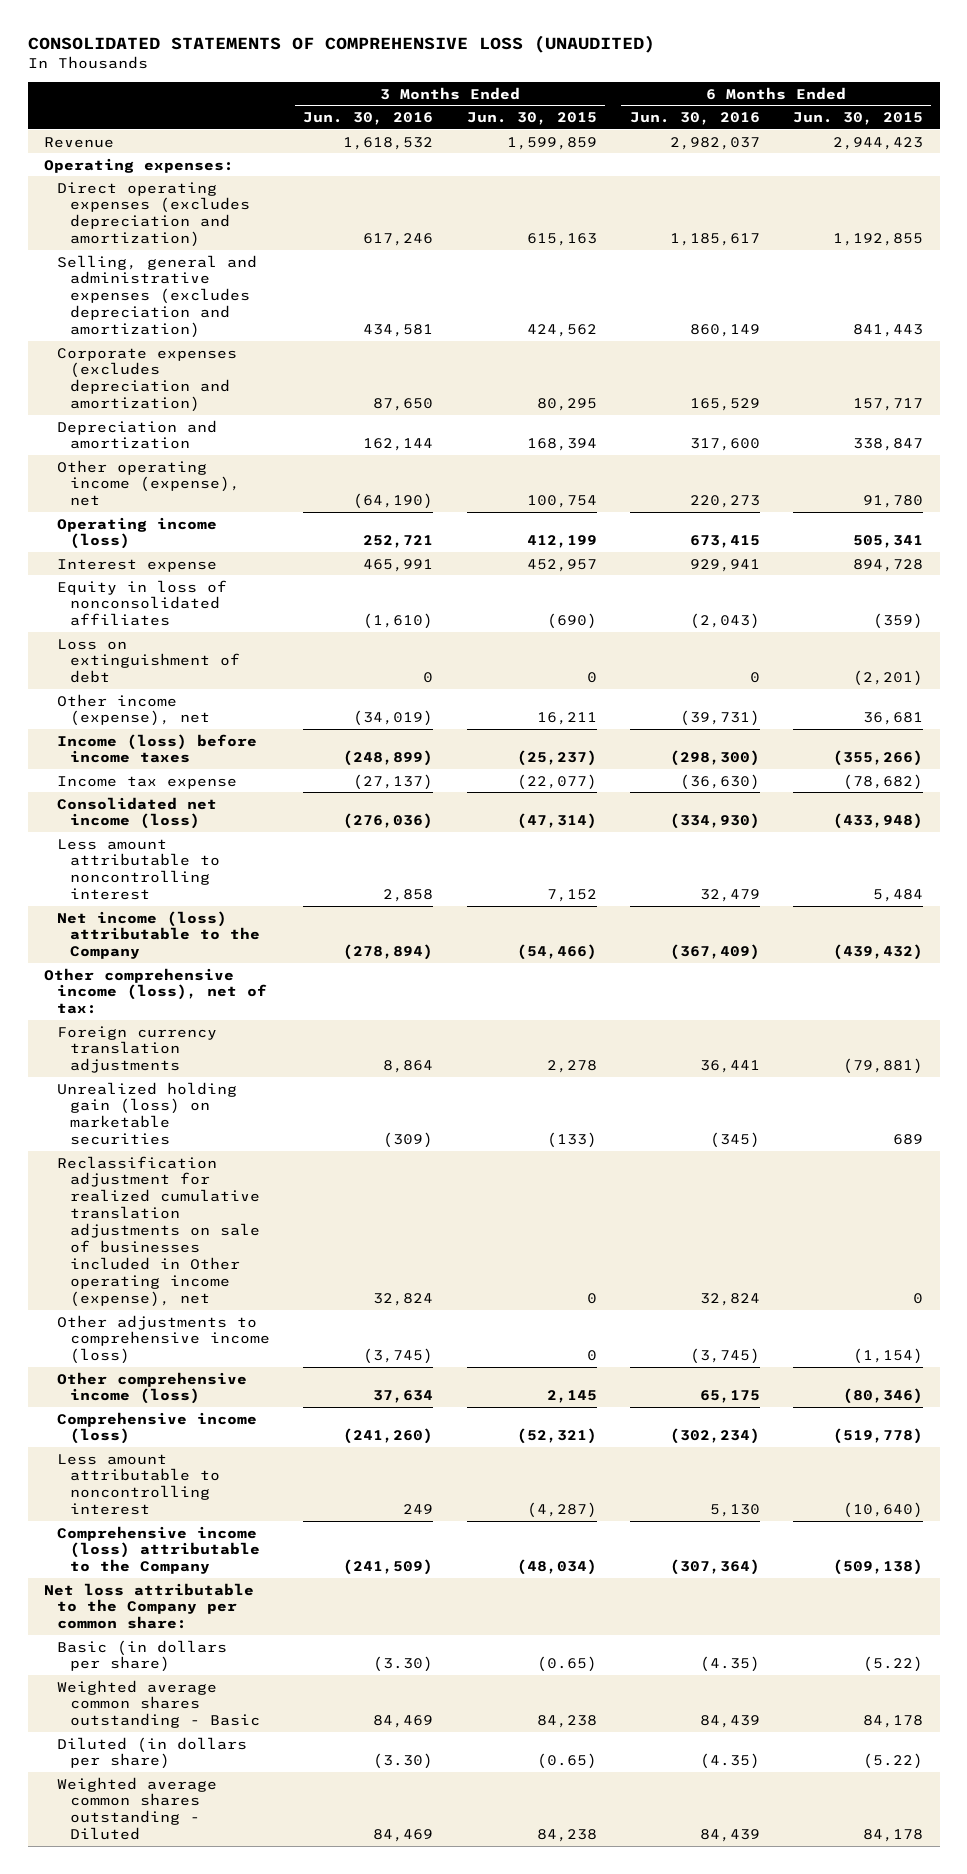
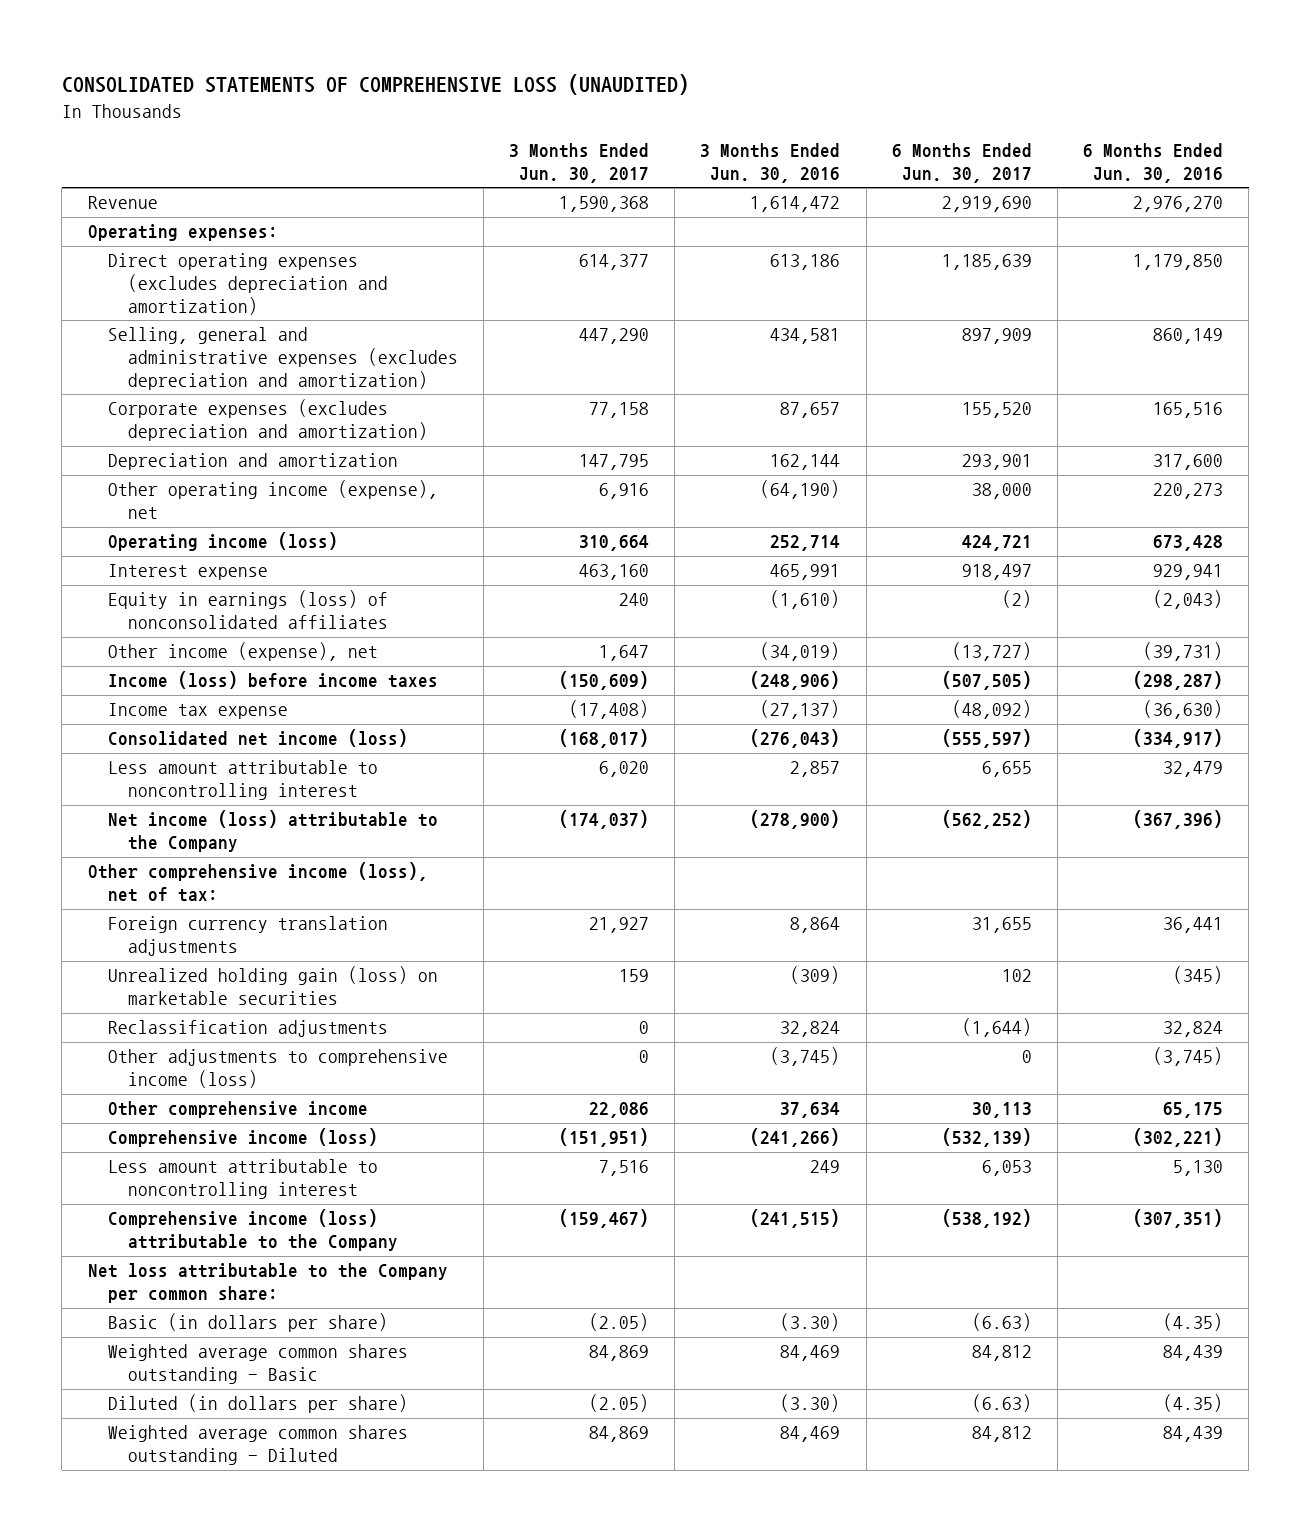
- | 3 Months Ended Jun. 30, 2016 | 3 Months Ended Jun. 30, 2015 | 6 Months Ended Jun. 30, 2016 | 6 Months Ended Jun. 30, 2015
+ | 3 Months Ended Jun. 30, 2017 | 3 Months Ended Jun. 30, 2016 | 6 Months Ended Jun. 30, 2017 | 6 Months Ended Jun. 30, 2016
- Revenue | 1,618,532 | 1,599,859 | 2,982,037 | 2,944,423
+ Revenue | 1,590,368 | 1,614,472 | 2,919,690 | 2,976,270
- Direct operating expenses (excludes depreciation and amortization) | 617,246 | 615,163 | 1,185,617 | 1,192,855
+ Direct operating expenses (excludes depreciation and amortization) | 614,377 | 613,186 | 1,185,639 | 1,179,850
- Corporate expenses (excludes depreciation and amortization) | 87,650 | 80,295 | 165,529 | 157,717
+ Corporate expenses (excludes depreciation and amortization) | 77,158 | 87,657 | 155,520 | 165,516
- Operating income (loss) | 252,721 | 412,199 | 673,415 | 505,341
+ Operating income (loss) | 310,664 | 252,714 | 424,721 | 673,428
- Equity in loss of nonconsolidated affiliates | (1,610) | (690) | (2,043) | (359)
- Loss on extinguishment of debt | 0 | 0 | 0 | (2,201)
+ Equity in earnings (loss) of nonconsolidated affiliates | 240 | (1,610) | (2) | (2,043)
- Income (loss) before income taxes | (248,899) | (25,237) | (298,300) | (355,266)
+ Income (loss) before income taxes | (150,609) | (248,906) | (507,505) | (298,287)
- Consolidated net income (loss) | (276,036) | (47,314) | (334,930) | (433,948)
- Less amount attributable to noncontrolling interest | 2,858 | 7,152 | 32,479 | 5,484
- Net income (loss) attributable to the Company | (278,894) | (54,466) | (367,409) | (439,432)
+ Consolidated net income (loss) | (168,017) | (276,043) | (555,597) | (334,917)
+ Less amount attributable to noncontrolling interest | 6,020 | 2,857 | 6,655 | 32,479
+ Net income (loss) attributable to the Company | (174,037) | (278,900) | (562,252) | (367,396)
- Reclassification adjustment for realized cumulative translation adjustments on sale of businesses included in Other operating income (expense), net | 32,824 | 0 | 32,824 | 0
+ Reclassification adjustments | 0 | 32,824 | (1,644) | 32,824
- Other comprehensive income (loss) | 37,634 | 2,145 | 65,175 | (80,346)
- Comprehensive income (loss) | (241,260) | (52,321) | (302,234) | (519,778)
+ Other comprehensive income | 22,086 | 37,634 | 30,113 | 65,175
+ Comprehensive income (loss) | (151,951) | (241,266) | (532,139) | (302,221)
- Comprehensive income (loss) attributable to the Company | (241,509) | (48,034) | (307,364) | (509,138)
+ Comprehensive income (loss) attributable to the Company | (159,467) | (241,515) | (538,192) | (307,351)

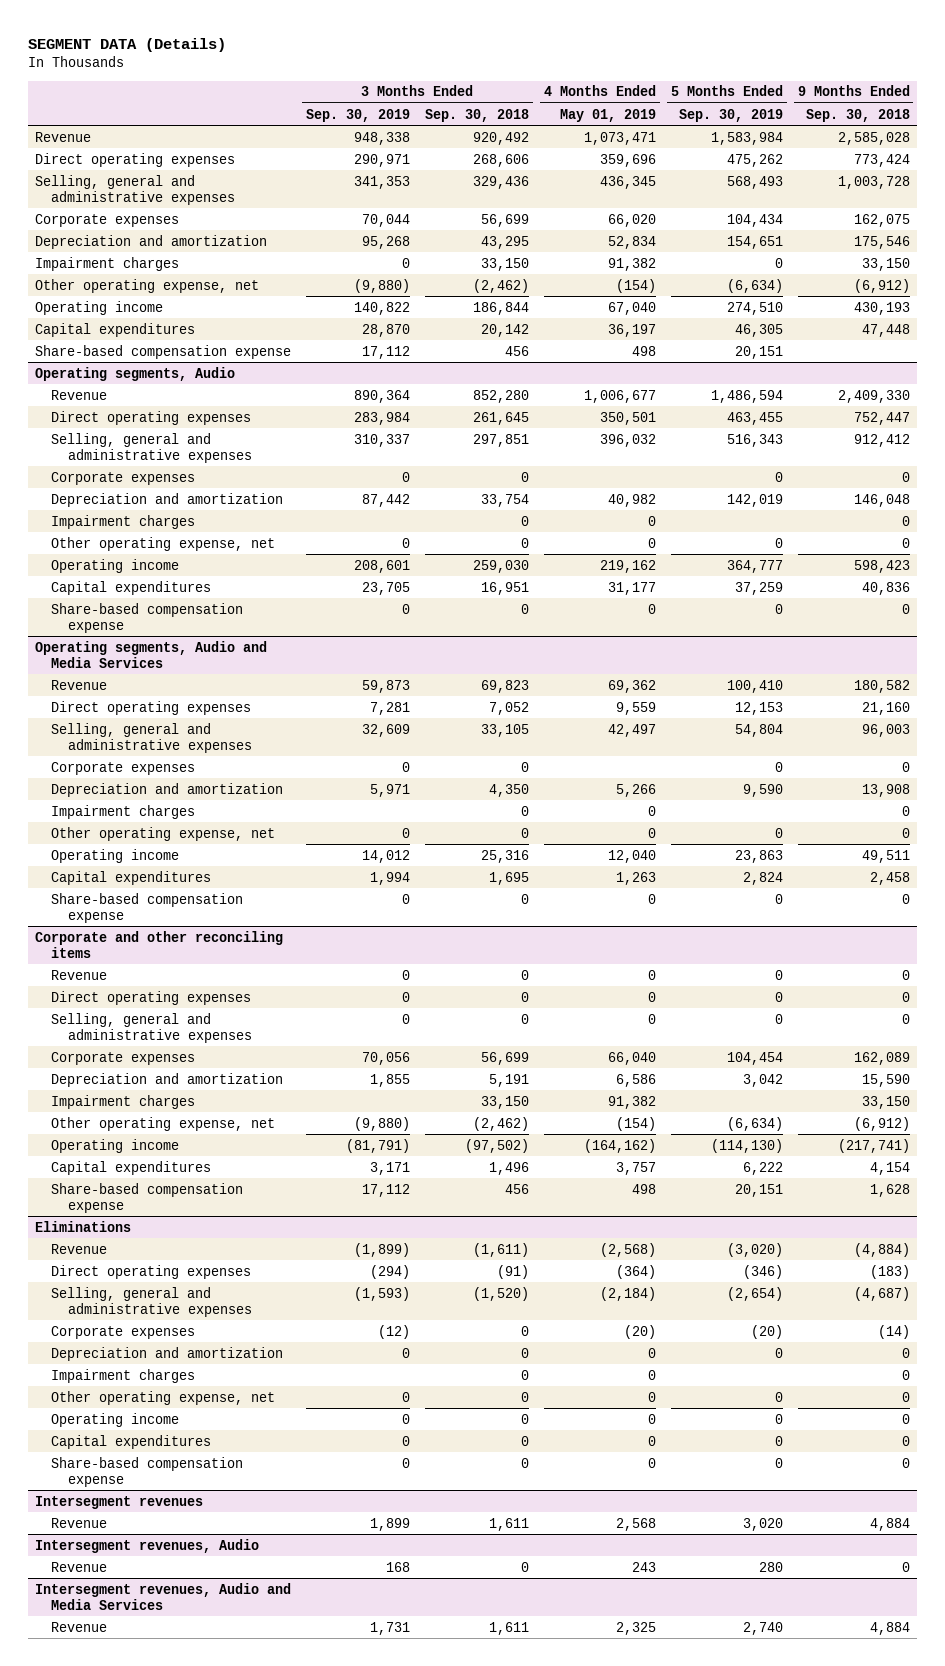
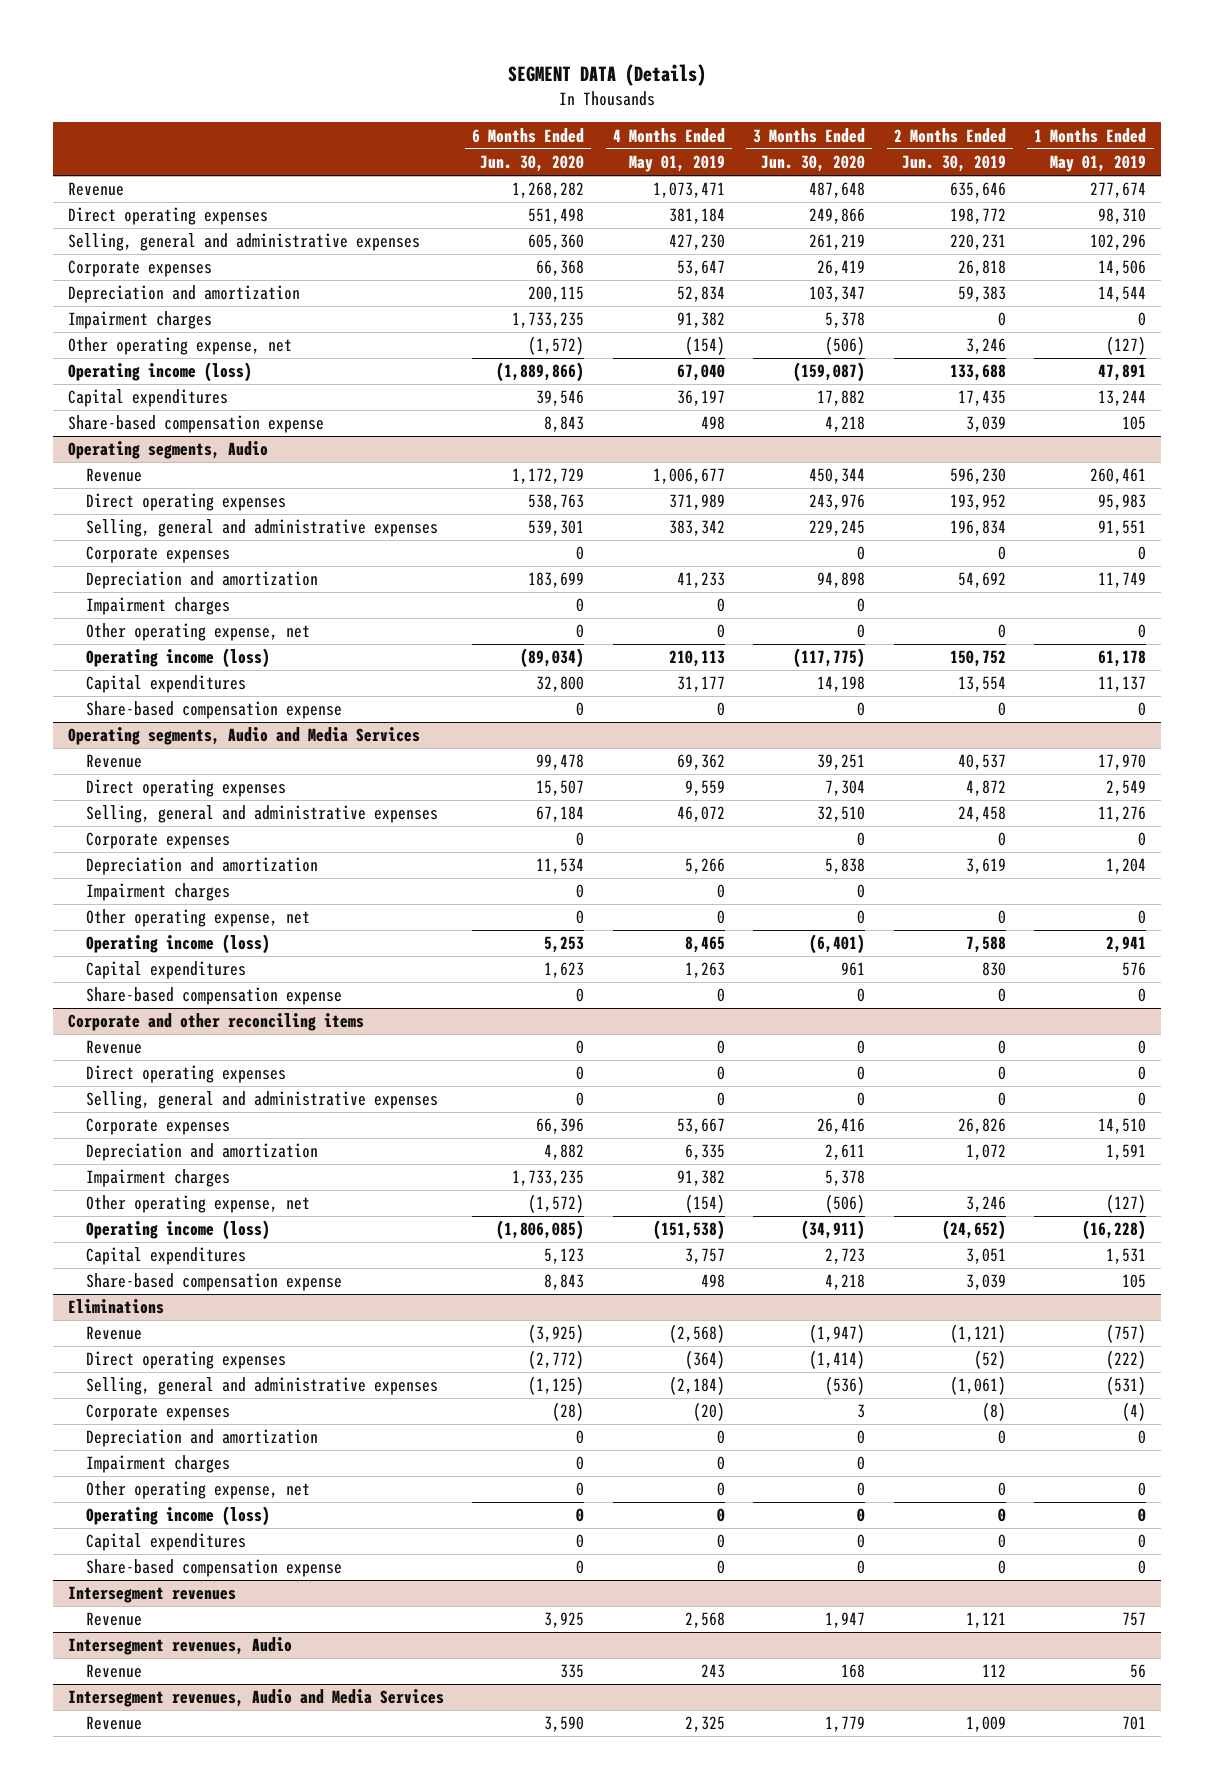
- | 3 Months Ended Sep. 30, 2019 | 3 Months Ended Sep. 30, 2018 | 4 Months Ended May 01, 2019 | 5 Months Ended Sep. 30, 2019 | 9 Months Ended Sep. 30, 2018
+ | 6 Months Ended Jun. 30, 2020 | 4 Months Ended May 01, 2019 | 3 Months Ended Jun. 30, 2020 | 2 Months Ended Jun. 30, 2019 | 1 Months Ended May 01, 2019
- Direct operating expenses | 290,971 | 268,606 | 359,696 | 475,262 | 773,424
- Selling, general and administrative expenses | 341,353 | 329,436 | 436,345 | 568,493 | 1,003,728
- Corporate expenses | 70,044 | 56,699 | 66,020 | 104,434 | 162,075
+ Direct operating expenses | 551,498 | 381,184 | 249,866 | 198,772 | 98,310
+ Selling, general and administrative expenses | 605,360 | 427,230 | 261,219 | 220,231 | 102,296
+ Corporate expenses | 66,368 | 53,647 | 26,419 | 26,818 | 14,506
- Operating income | 140,822 | 186,844 | 67,040 | 274,510 | 430,193
+ Operating income (loss) | (1,889,866) | 67,040 | (159,087) | 133,688 | 47,891
@ Operating segments, Audio
- Direct operating expenses | 283,984 | 261,645 | 350,501 | 463,455 | 752,447
- Selling, general and administrative expenses | 310,337 | 297,851 | 396,032 | 516,343 | 912,412
+ Direct operating expenses | 538,763 | 371,989 | 243,976 | 193,952 | 95,983
+ Selling, general and administrative expenses | 539,301 | 383,342 | 229,245 | 196,834 | 91,551
- Depreciation and amortization | 87,442 | 33,754 | 40,982 | 142,019 | 146,048
+ Depreciation and amortization | 183,699 | 41,233 | 94,898 | 54,692 | 11,749
- Operating income | 208,601 | 259,030 | 219,162 | 364,777 | 598,423
+ Operating income (loss) | (89,034) | 210,113 | (117,775) | 150,752 | 61,178
@ Operating segments, Audio and Media Services
- Selling, general and administrative expenses | 32,609 | 33,105 | 42,497 | 54,804 | 96,003
+ Selling, general and administrative expenses | 67,184 | 46,072 | 32,510 | 24,458 | 11,276
- Operating income | 14,012 | 25,316 | 12,040 | 23,863 | 49,511
+ Operating income (loss) | 5,253 | 8,465 | (6,401) | 7,588 | 2,941
@ Corporate and other reconciling items
- Corporate expenses | 70,056 | 56,699 | 66,040 | 104,454 | 162,089
- Depreciation and amortization | 1,855 | 5,191 | 6,586 | 3,042 | 15,590
+ Corporate expenses | 66,396 | 53,667 | 26,416 | 26,826 | 14,510
+ Depreciation and amortization | 4,882 | 6,335 | 2,611 | 1,072 | 1,591
- Operating income | (81,791) | (97,502) | (164,162) | (114,130) | (217,741)
+ Operating income (loss) | (1,806,085) | (151,538) | (34,911) | (24,652) | (16,228)
@ Eliminations
- Operating income | 0 | 0 | 0 | 0 | 0
+ Operating income (loss) | 0 | 0 | 0 | 0 | 0

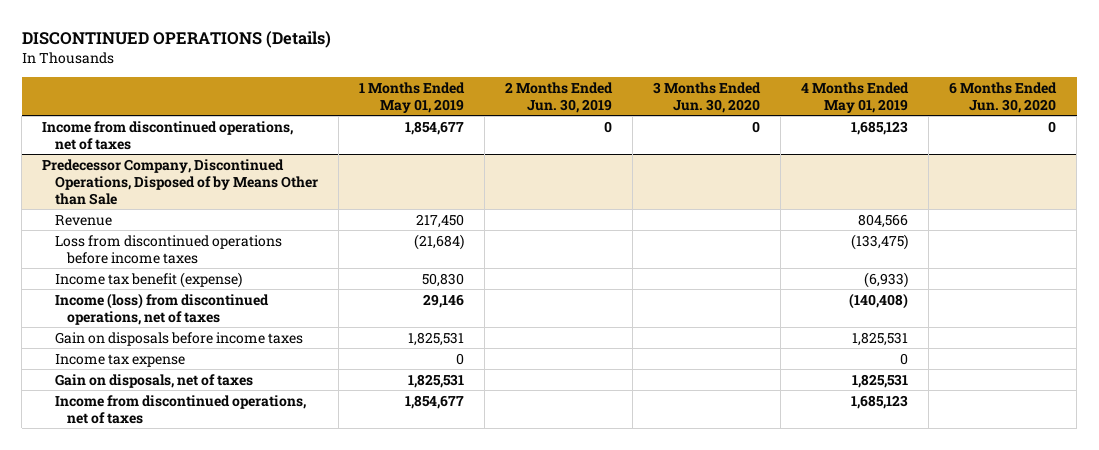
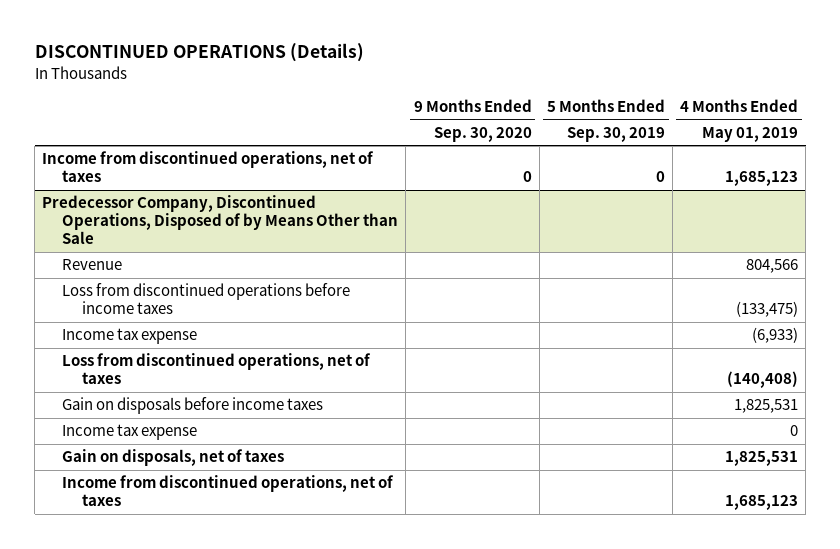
- | 1 Months Ended May 01, 2019 | 2 Months Ended Jun. 30, 2019 | 3 Months Ended Jun. 30, 2020 | 4 Months Ended May 01, 2019 | 6 Months Ended Jun. 30, 2020
+ | 9 Months Ended Sep. 30, 2020 | 5 Months Ended Sep. 30, 2019 | 4 Months Ended May 01, 2019
@ Predecessor Company, Discontinued Operations, Disposed of by Means Other than Sale
- Income tax benefit (expense) | 50,830 | | | (6,933) |
- Income (loss) from discontinued operations, net of taxes | 29,146 | | | (140,408) |
+ Income tax expense | | | (6,933)
+ Loss from discontinued operations, net of taxes | | | (140,408)

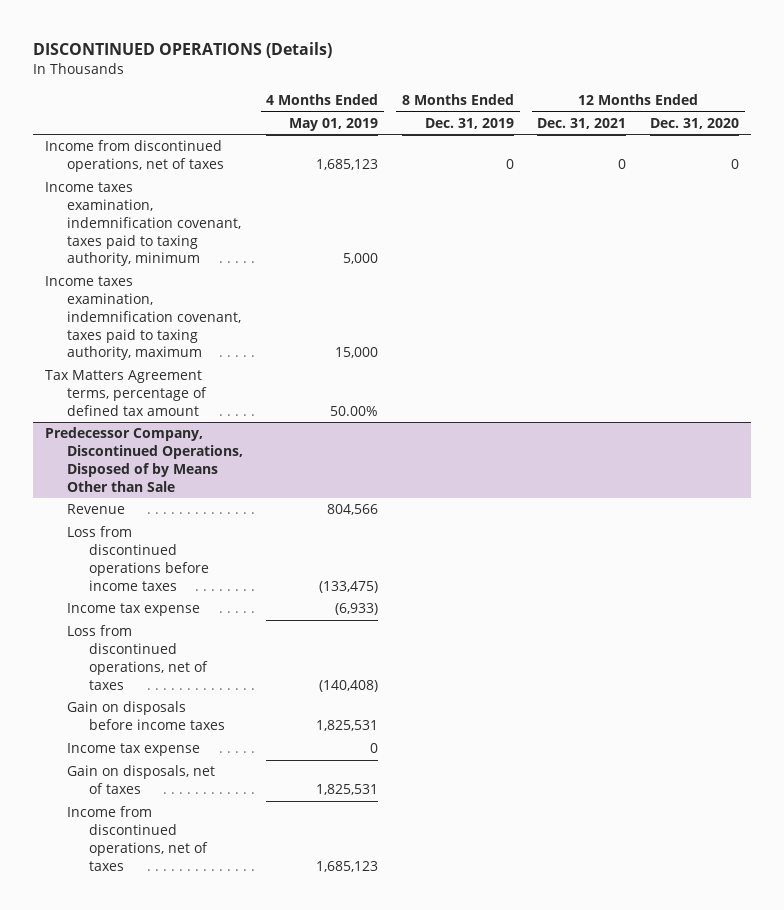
- | 9 Months Ended Sep. 30, 2020 | 5 Months Ended Sep. 30, 2019 | 4 Months Ended May 01, 2019
+ | 4 Months Ended May 01, 2019 | 8 Months Ended Dec. 31, 2019 | 12 Months Ended Dec. 31, 2021 | 12 Months Ended Dec. 31, 2020
+ Income taxes examination, indemnification covenant, taxes paid to taxing authority, minimum | 5,000 | | |
+ Income taxes examination, indemnification covenant, taxes paid to taxing authority, maximum | 15,000 | | |
+ Tax Matters Agreement terms, percentage of defined tax amount | 50.00% | | |

